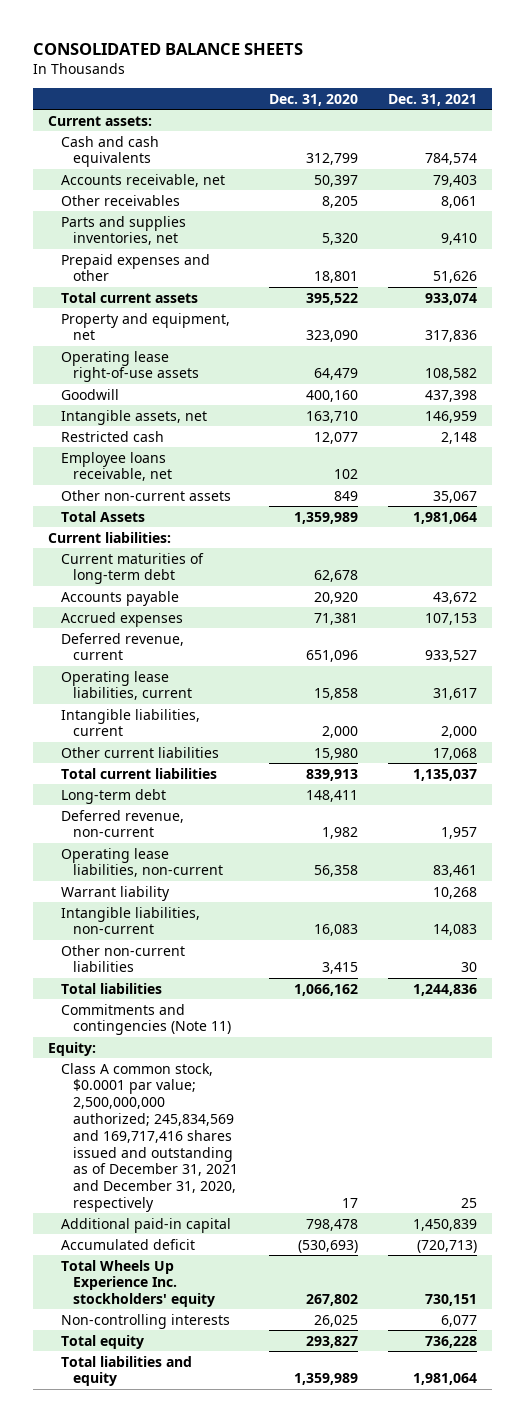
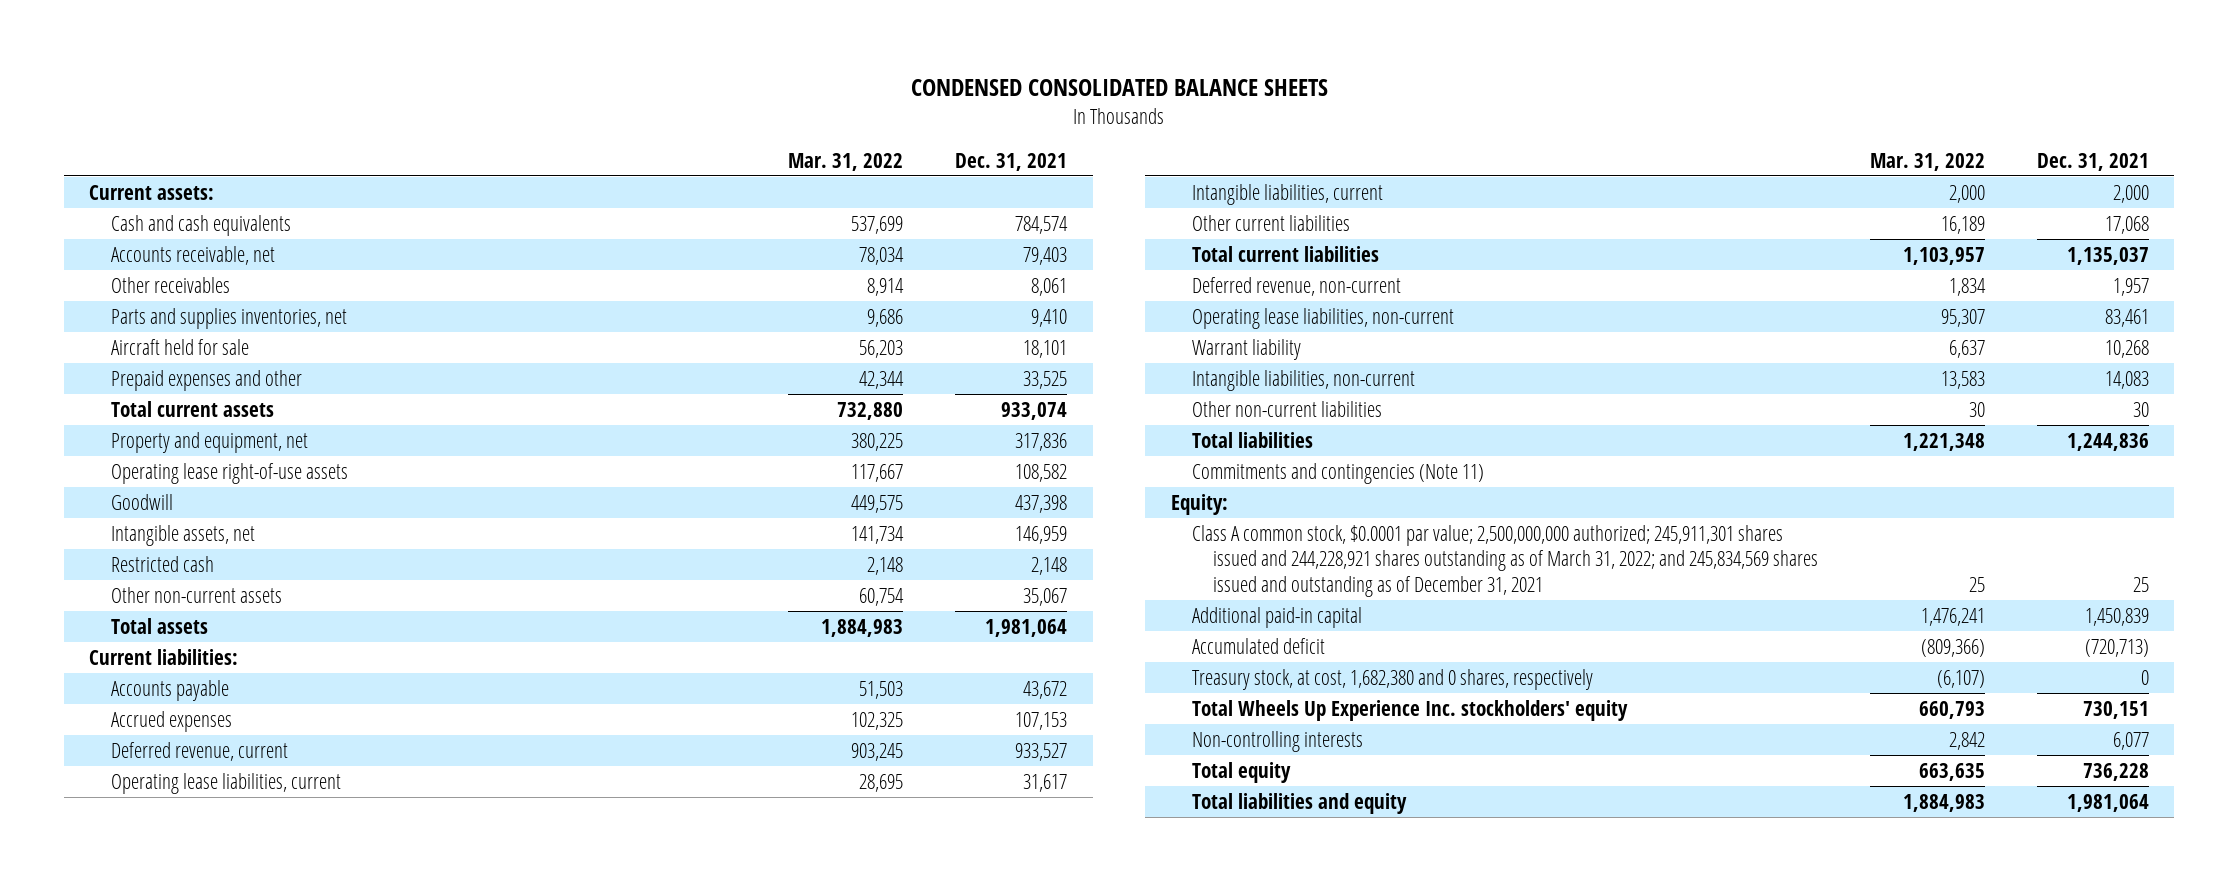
- CONSOLIDATED BALANCE SHEETS
+ CONDENSED CONSOLIDATED BALANCE SHEETS
- | Dec. 31, 2020 | Dec. 31, 2021
+ | Mar. 31, 2022 | Dec. 31, 2021
- Prepaid expenses and other | 18,801 | 51,626
+ Aircraft held for sale | 56,203 | 18,101
+ Prepaid expenses and other | 42,344 | 33,525
- Employee loans receivable, net | 102 |
- Total Assets | 1,359,989 | 1,981,064
+ Total assets | 1,884,983 | 1,981,064
- Current maturities of long-term debt | 62,678 |
- Long-term debt | 148,411 |
- Class A common stock, $0.0001 par value; 2,500,000,000 authorized; 245,834,569 and 169,717,416 shares issued and outstanding as of December 31, 2021 and December 31, 2020, respectively | 17 | 25
+ Class A common stock, $0.0001 par value; 2,500,000,000 authorized; 245,911,301 shares issued and 244,228,921 shares outstanding as of March 31, 2022; and 245,834,569 shares issued and outstanding as of December 31, 2021 | 25 | 25
+ Treasury stock, at cost, 1,682,380 and 0 shares, respectively | (6,107) | 0

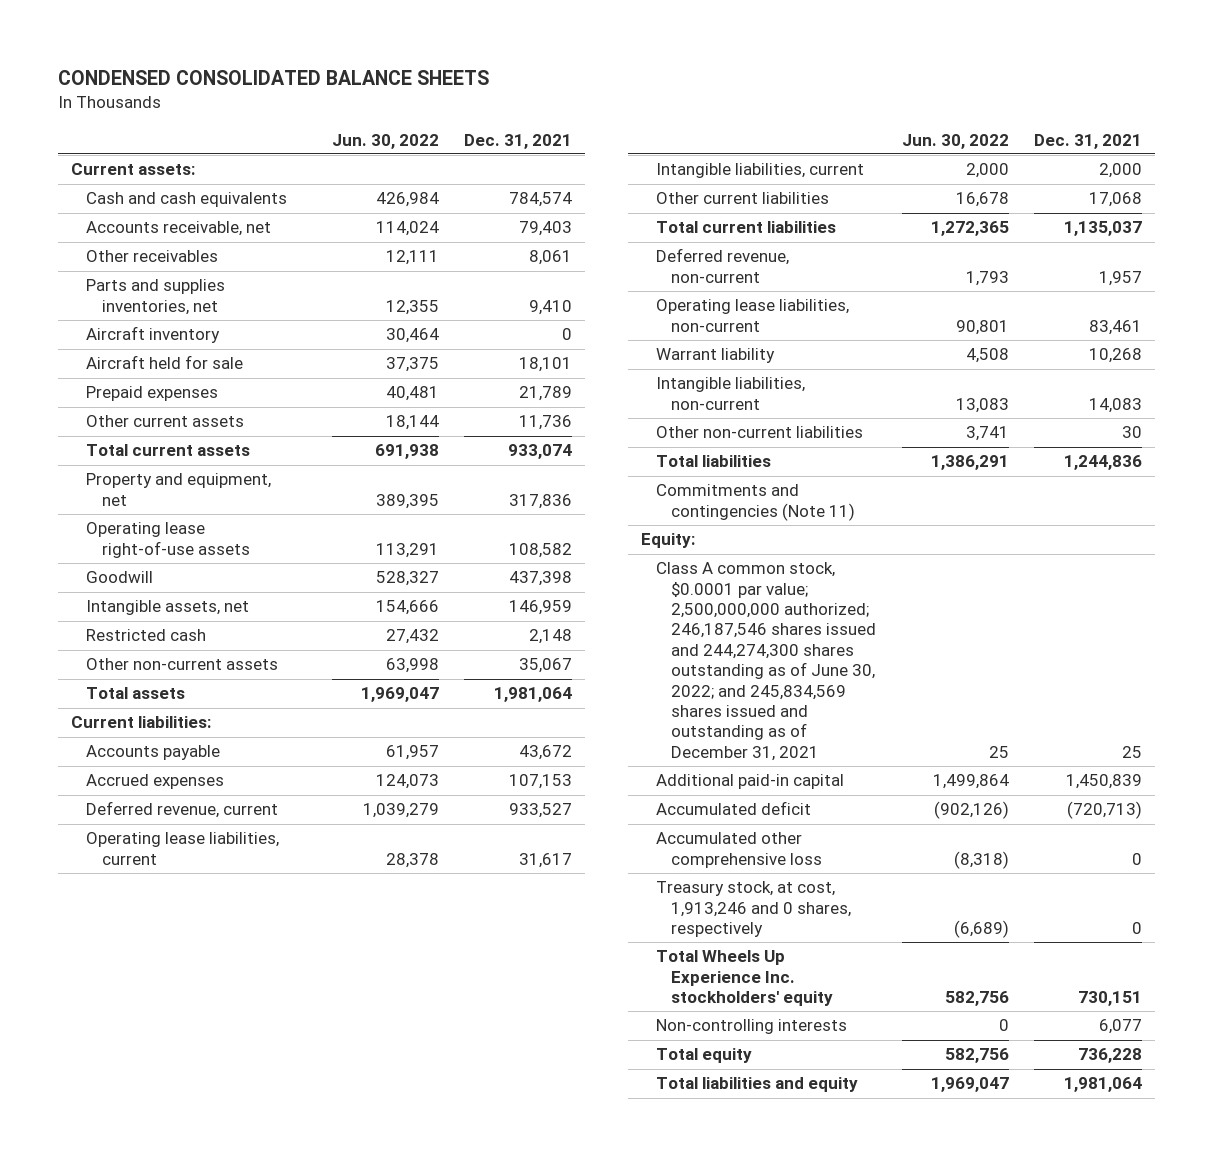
- | Mar. 31, 2022 | Dec. 31, 2021
+ | Jun. 30, 2022 | Dec. 31, 2021
+ Aircraft inventory | 30,464 | 0
- Prepaid expenses and other | 42,344 | 33,525
+ Prepaid expenses | 40,481 | 21,789
+ Other current assets | 18,144 | 11,736
- Class A common stock, $0.0001 par value; 2,500,000,000 authorized; 245,911,301 shares issued and 244,228,921 shares outstanding as of March 31, 2022; and 245,834,569 shares issued and outstanding as of December 31, 2021 | 25 | 25
+ Class A common stock, $0.0001 par value; 2,500,000,000 authorized; 246,187,546 shares issued and 244,274,300 shares outstanding as of June 30, 2022; and 245,834,569 shares issued and outstanding as of December 31, 2021 | 25 | 25
- Treasury stock, at cost, 1,682,380 and 0 shares, respectively | (6,107) | 0
+ Accumulated other comprehensive loss | (8,318) | 0
+ Treasury stock, at cost, 1,913,246 and 0 shares, respectively | (6,689) | 0

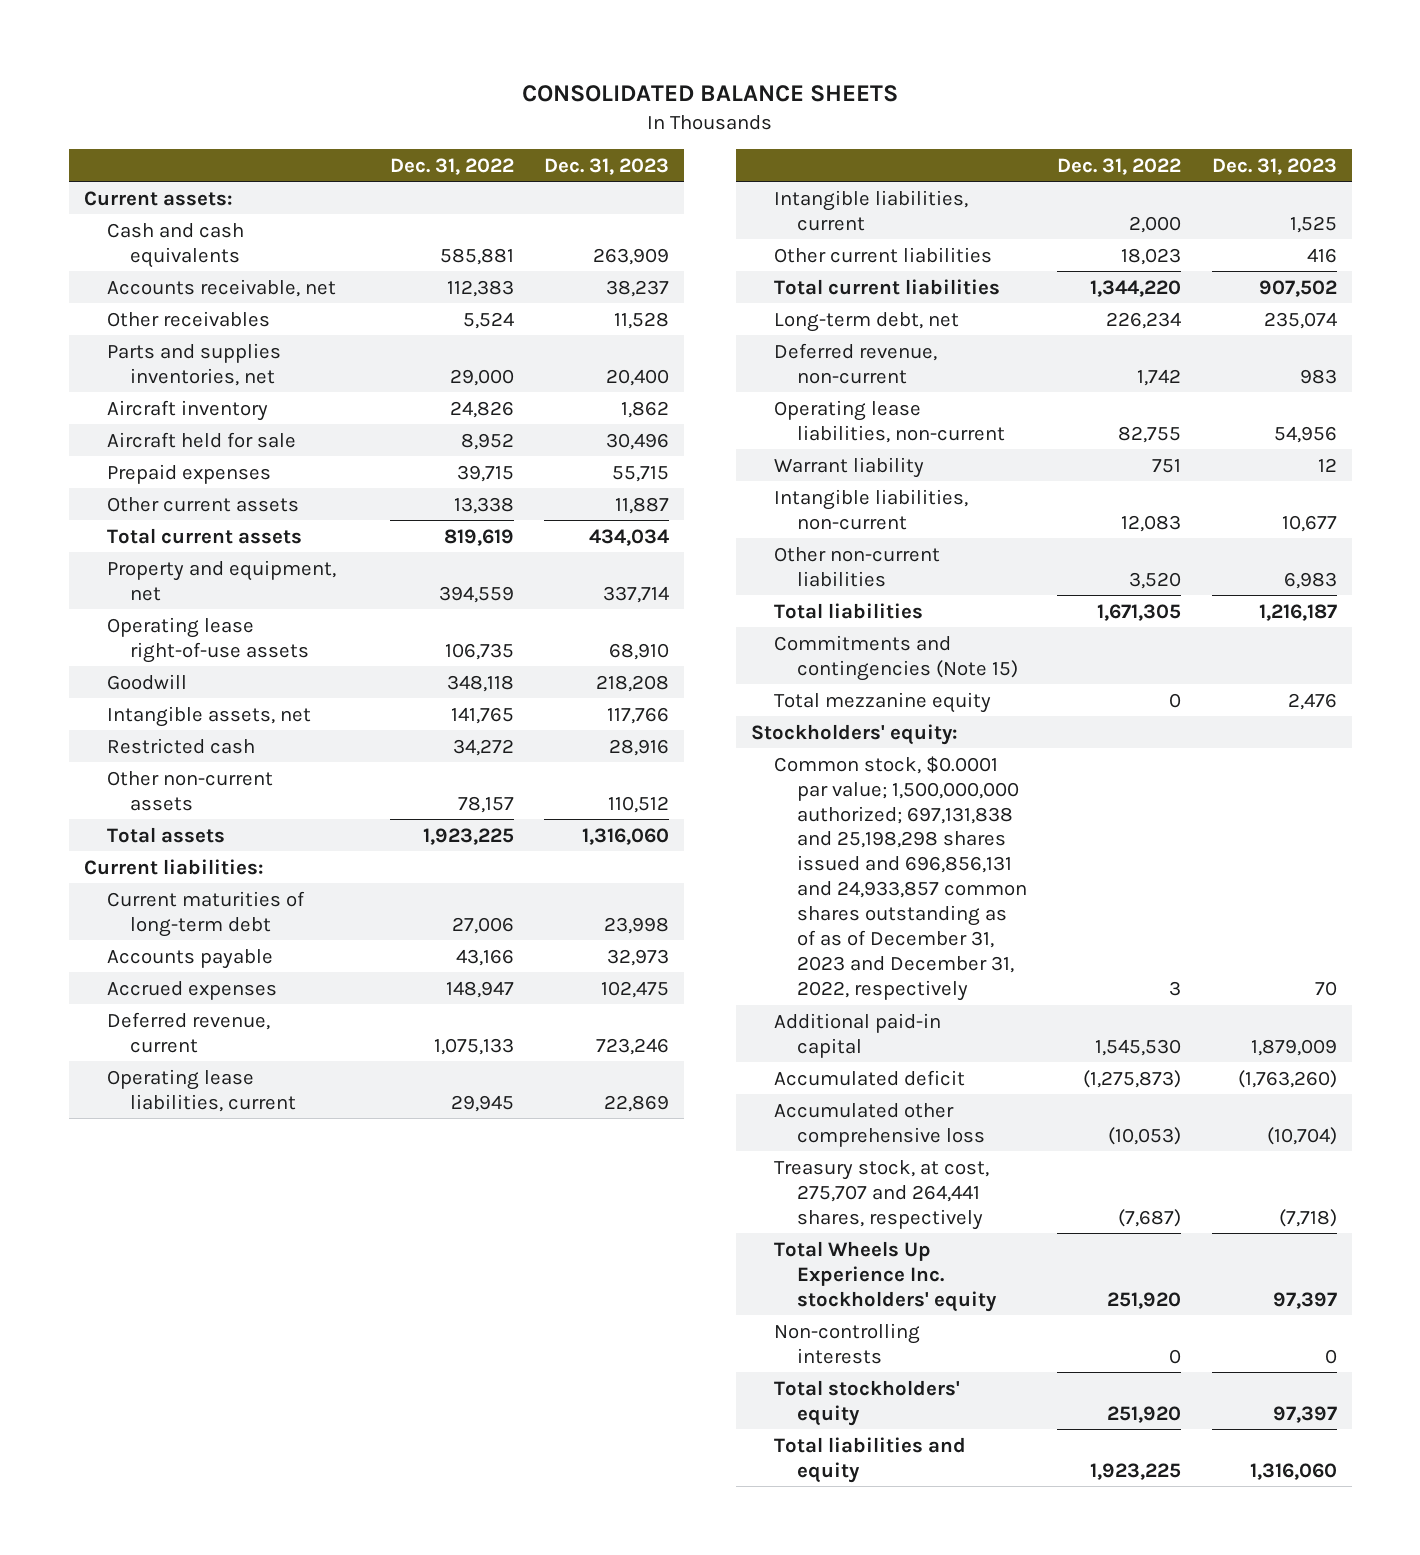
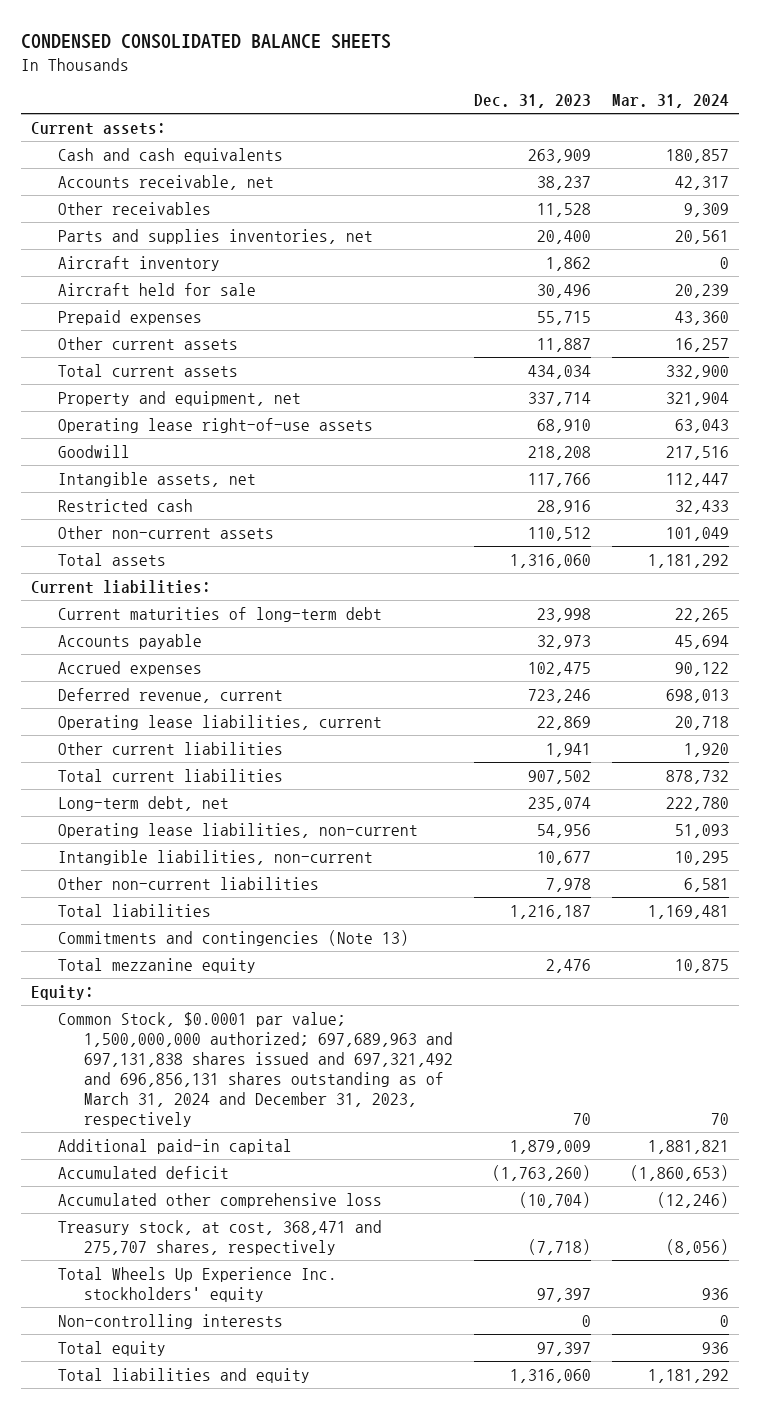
- CONSOLIDATED BALANCE SHEETS
+ CONDENSED CONSOLIDATED BALANCE SHEETS
- | Dec. 31, 2022 | Dec. 31, 2023
+ | Dec. 31, 2023 | Mar. 31, 2024
- Intangible liabilities, current | 2,000 | 1,525
- Other current liabilities | 18,023 | 416
+ Other current liabilities | 1,941 | 1,920
- Deferred revenue, non-current | 1,742 | 983
- Warrant liability | 751 | 12
- Other non-current liabilities | 3,520 | 6,983
+ Other non-current liabilities | 7,978 | 6,581
- Commitments and contingencies (Note 15)
+ Commitments and contingencies (Note 13)
- Stockholders' equity:
- Common stock, $0.0001 par value; 1,500,000,000 authorized; 697,131,838 and 25,198,298 shares issued and 696,856,131 and 24,933,857 common shares outstanding as of as of December 31, 2023 and December 31, 2022, respectively | 3 | 70
+ Equity:
+ Common Stock, $0.0001 par value; 1,500,000,000 authorized; 697,689,963 and 697,131,838 shares issued and 697,321,492 and 696,856,131 shares outstanding as of March 31, 2024 and December 31, 2023, respectively | 70 | 70
- Treasury stock, at cost, 275,707 and 264,441 shares, respectively | (7,687) | (7,718)
+ Treasury stock, at cost, 368,471 and 275,707 shares, respectively | (7,718) | (8,056)
- Total stockholders' equity | 251,920 | 97,397
+ Total equity | 97,397 | 936

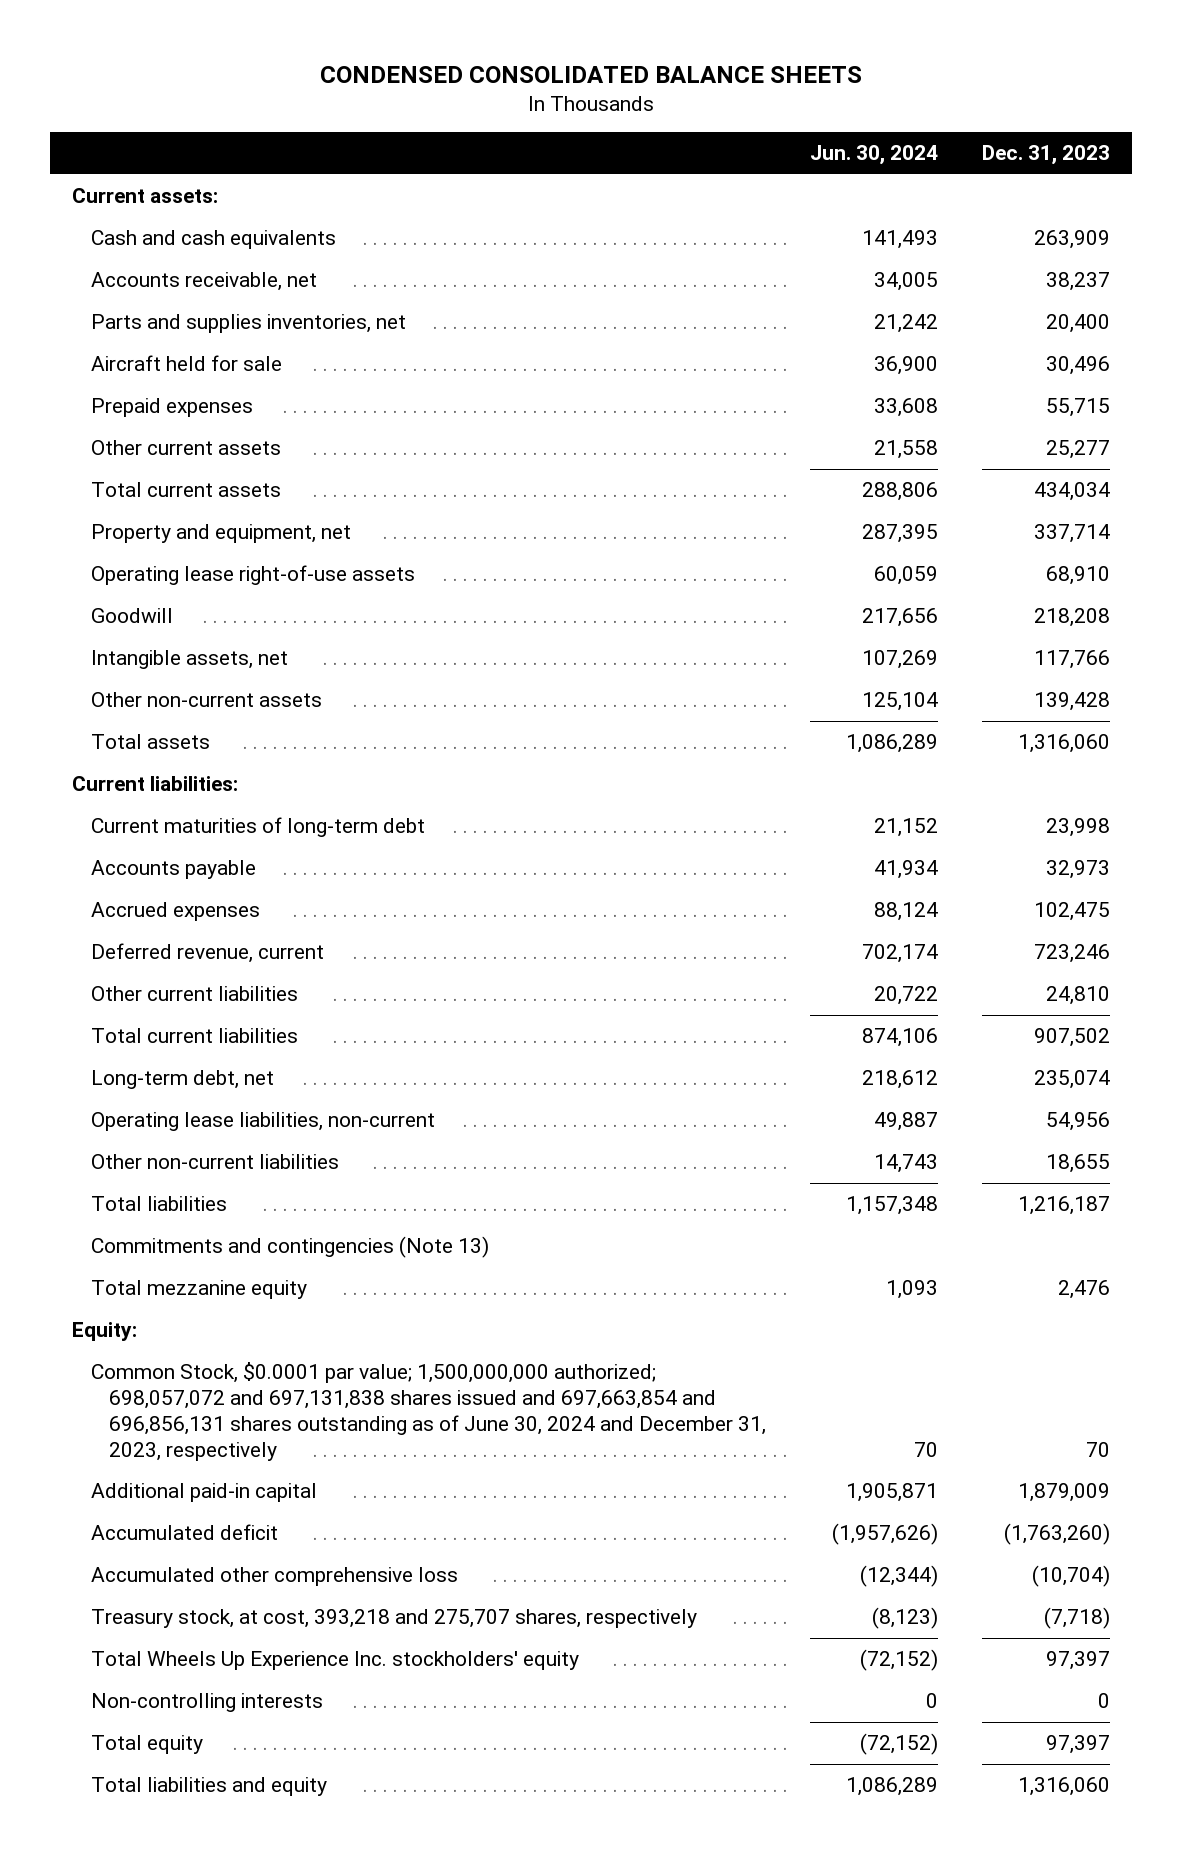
- | Dec. 31, 2023 | Mar. 31, 2024
+ | Jun. 30, 2024 | Dec. 31, 2023
- Other receivables | 11,528 | 9,309
- Aircraft inventory | 1,862 | 0
- Other current assets | 11,887 | 16,257
+ Other current assets | 21,558 | 25,277
- Restricted cash | 28,916 | 32,433
- Other non-current assets | 110,512 | 101,049
+ Other non-current assets | 125,104 | 139,428
- Operating lease liabilities, current | 22,869 | 20,718
- Other current liabilities | 1,941 | 1,920
+ Other current liabilities | 20,722 | 24,810
- Intangible liabilities, non-current | 10,677 | 10,295
- Other non-current liabilities | 7,978 | 6,581
+ Other non-current liabilities | 14,743 | 18,655
- Common Stock, $0.0001 par value; 1,500,000,000 authorized; 697,689,963 and 697,131,838 shares issued and 697,321,492 and 696,856,131 shares outstanding as of March 31, 2024 and December 31, 2023, respectively | 70 | 70
+ Common Stock, $0.0001 par value; 1,500,000,000 authorized; 698,057,072 and 697,131,838 shares issued and 697,663,854 and 696,856,131 shares outstanding as of June 30, 2024 and December 31, 2023, respectively | 70 | 70
- Treasury stock, at cost, 368,471 and 275,707 shares, respectively | (7,718) | (8,056)
+ Treasury stock, at cost, 393,218 and 275,707 shares, respectively | (8,123) | (7,718)

